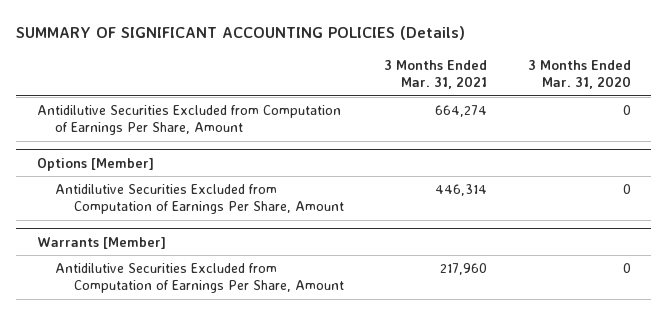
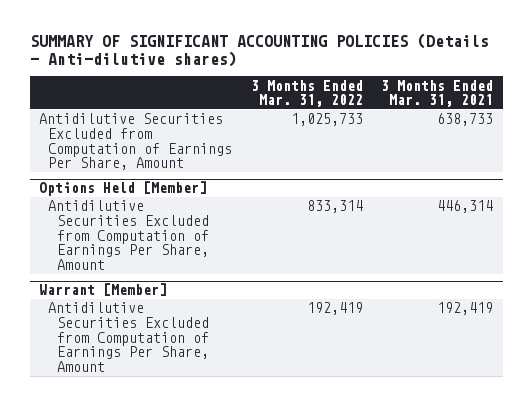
- SUMMARY OF SIGNIFICANT ACCOUNTING POLICIES (Details)
+ SUMMARY OF SIGNIFICANT ACCOUNTING POLICIES (Details - Anti-dilutive shares)
- | 3 Months Ended Mar. 31, 2021 | 3 Months Ended Mar. 31, 2020
+ | 3 Months Ended Mar. 31, 2022 | 3 Months Ended Mar. 31, 2021
- Antidilutive Securities Excluded from Computation of Earnings Per Share, Amount | 664,274 | 0
- Options [Member]
+ Antidilutive Securities Excluded from Computation of Earnings Per Share, Amount | 1,025,733 | 638,733
+ Options Held [Member]
- Warrants [Member]
- Antidilutive Securities Excluded from Computation of Earnings Per Share, Amount | 217,960 | 0
+ Warrant [Member]
+ Antidilutive Securities Excluded from Computation of Earnings Per Share, Amount | 192,419 | 192,419

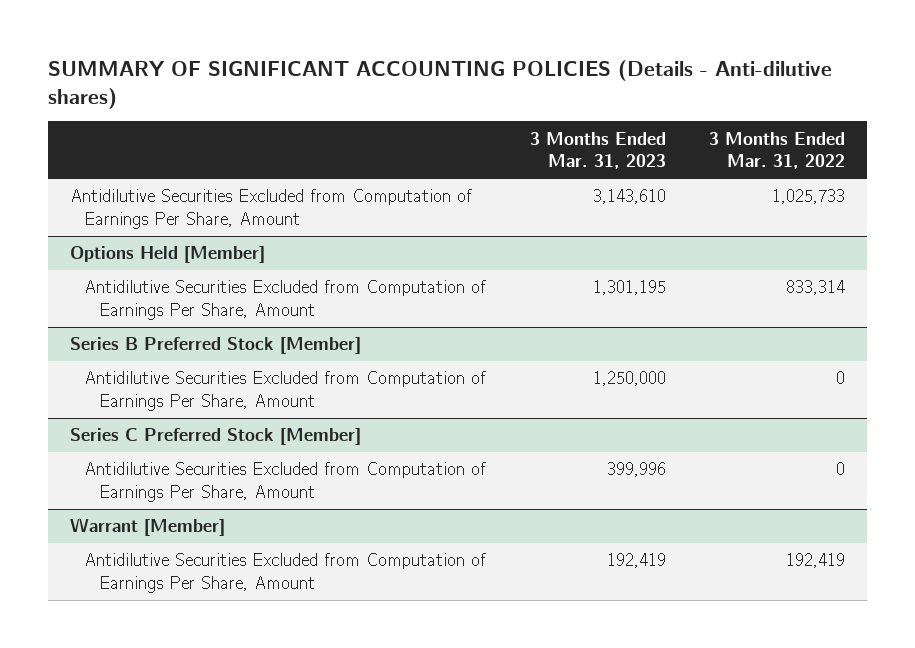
- | 3 Months Ended Mar. 31, 2022 | 3 Months Ended Mar. 31, 2021
+ | 3 Months Ended Mar. 31, 2023 | 3 Months Ended Mar. 31, 2022
+ Series B Preferred Stock [Member]
+ Antidilutive Securities Excluded from Computation of Earnings Per Share, Amount | 1,250,000 | 0
+ Series C Preferred Stock [Member]
+ Antidilutive Securities Excluded from Computation of Earnings Per Share, Amount | 399,996 | 0

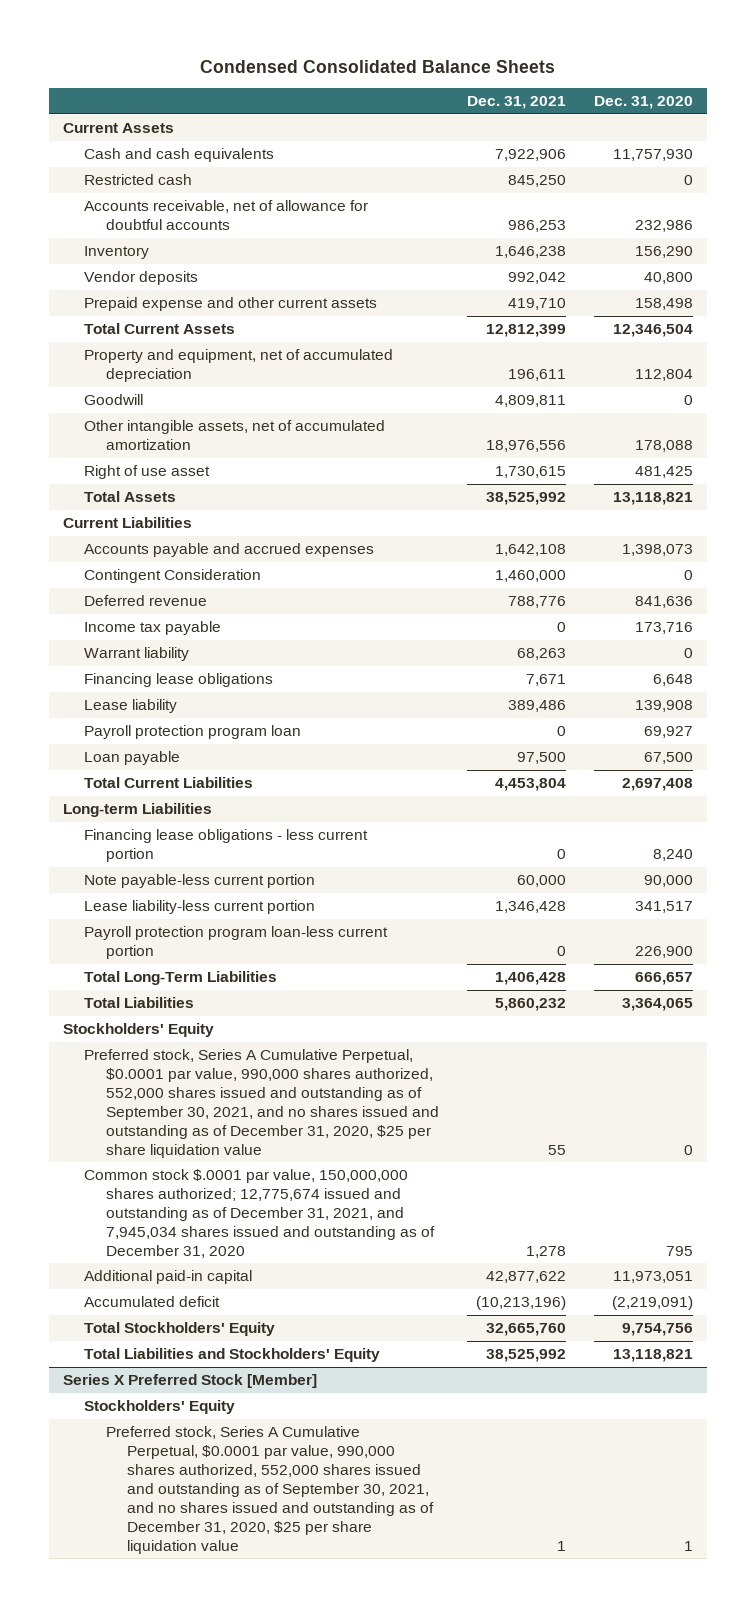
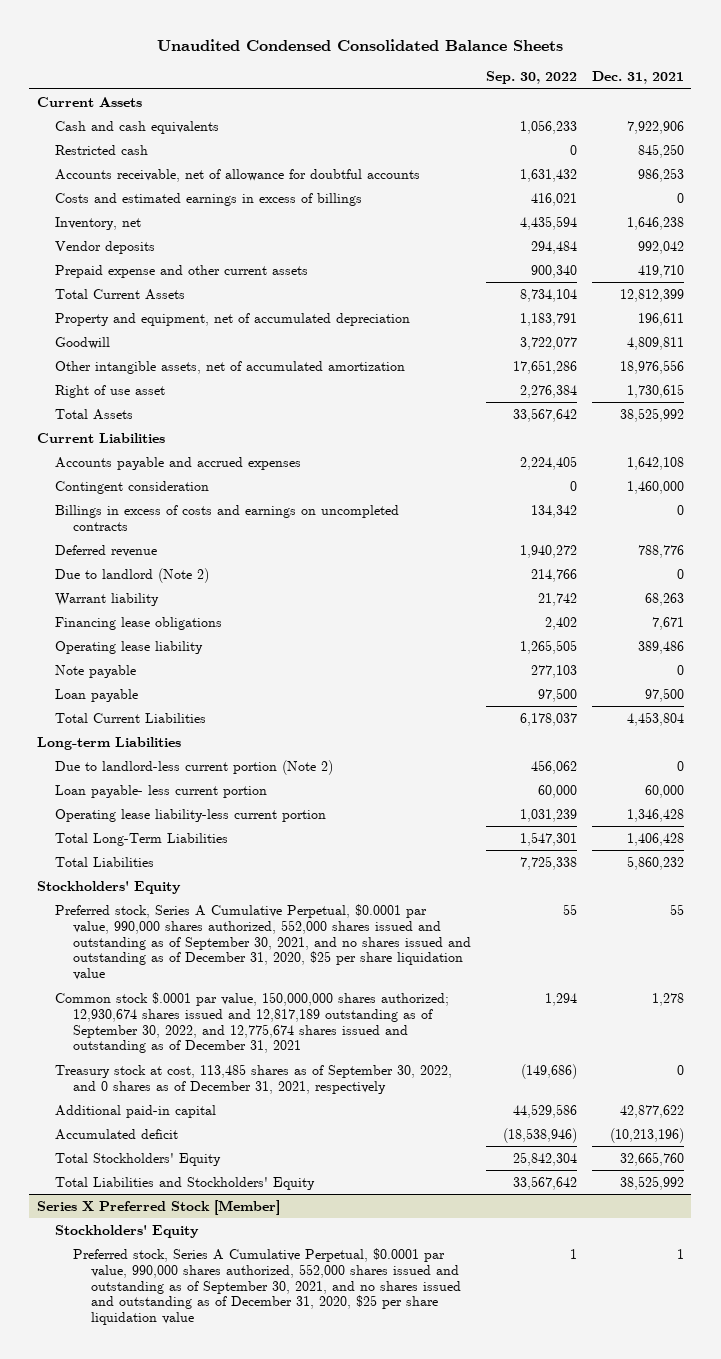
- Condensed Consolidated Balance Sheets
+ Unaudited Condensed Consolidated Balance Sheets
- | Dec. 31, 2021 | Dec. 31, 2020
+ | Sep. 30, 2022 | Dec. 31, 2021
- Inventory | 1,646,238 | 156,290
+ Costs and estimated earnings in excess of billings | 416,021 | 0
+ Inventory, net | 4,435,594 | 1,646,238
- Contingent Consideration | 1,460,000 | 0
+ Contingent consideration | 0 | 1,460,000
+ Billings in excess of costs and earnings on uncompleted contracts | 134,342 | 0
- Income tax payable | 0 | 173,716
+ Due to landlord (Note 2) | 214,766 | 0
- Lease liability | 389,486 | 139,908
- Payroll protection program loan | 0 | 69,927
+ Operating lease liability | 1,265,505 | 389,486
+ Note payable | 277,103 | 0
- Financing lease obligations - less current portion | 0 | 8,240
- Note payable-less current portion | 60,000 | 90,000
- Lease liability-less current portion | 1,346,428 | 341,517
- Payroll protection program loan-less current portion | 0 | 226,900
+ Due to landlord-less current portion (Note 2) | 456,062 | 0
+ Loan payable- less current portion | 60,000 | 60,000
+ Operating lease liability-less current portion | 1,031,239 | 1,346,428
- Common stock $.0001 par value, 150,000,000 shares authorized; 12,775,674 issued and outstanding as of December 31, 2021, and 7,945,034 shares issued and outstanding as of December 31, 2020 | 1,278 | 795
+ Common stock $.0001 par value, 150,000,000 shares authorized; 12,930,674 shares issued and 12,817,189 outstanding as of September 30, 2022, and 12,775,674 shares issued and outstanding as of December 31, 2021 | 1,294 | 1,278
+ Treasury stock at cost, 113,485 shares as of September 30, 2022, and 0 shares as of December 31, 2021, respectively | (149,686) | 0

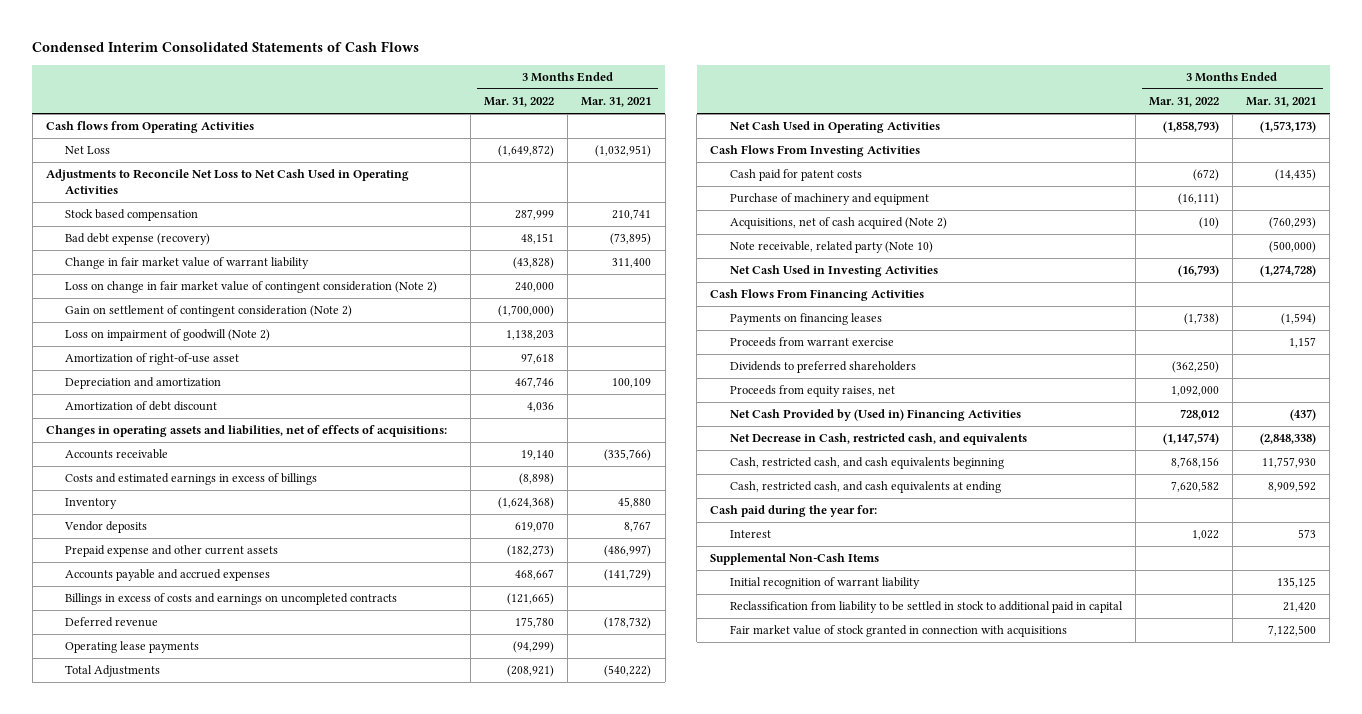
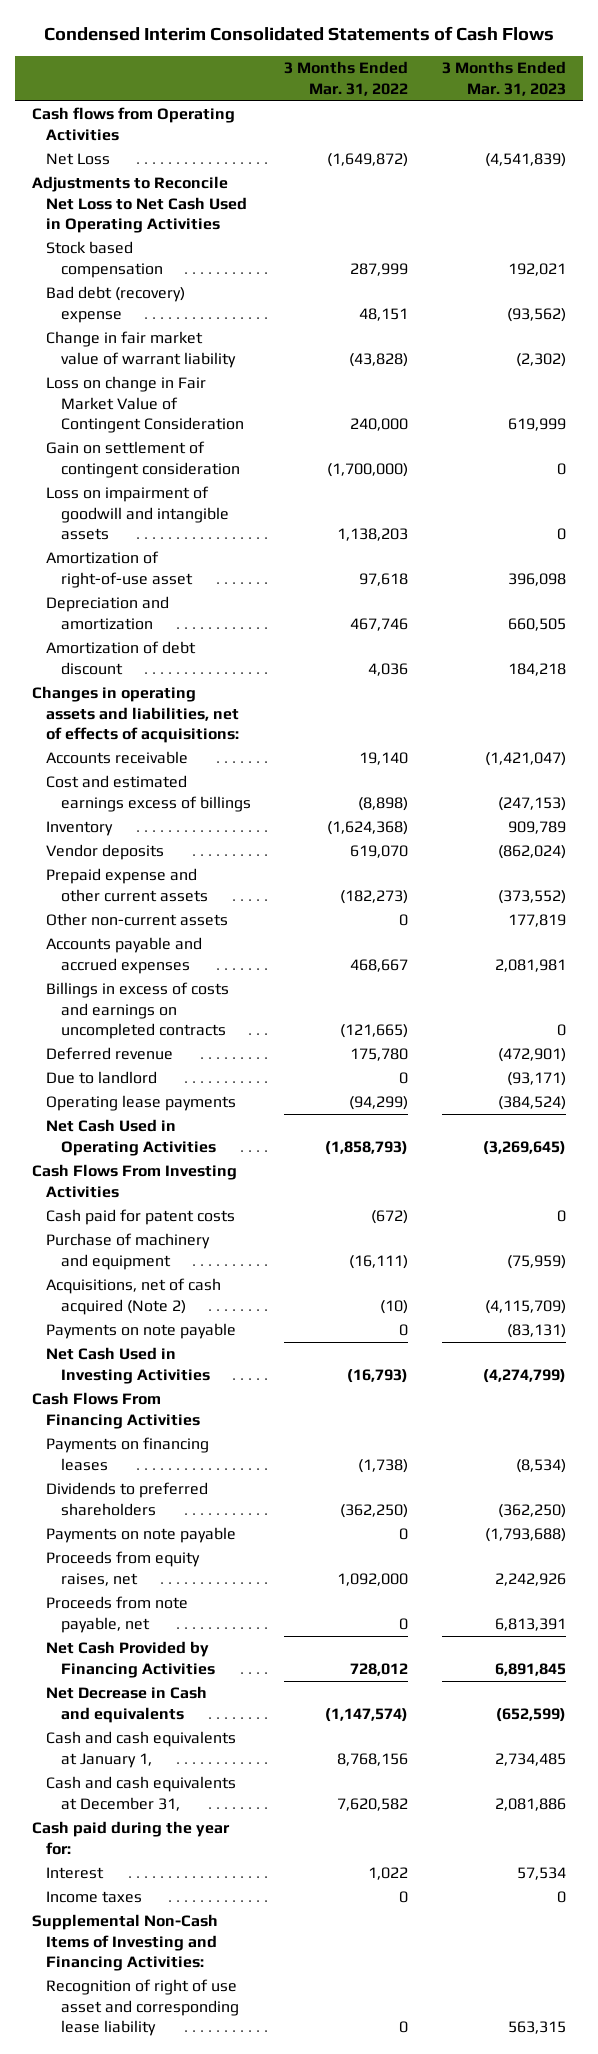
- | 3 Months Ended Mar. 31, 2022 | 3 Months Ended Mar. 31, 2021
+ | 3 Months Ended Mar. 31, 2022 | 3 Months Ended Mar. 31, 2023
- Bad debt expense (recovery) | 48,151 | (73,895)
+ Bad debt (recovery) expense | 48,151 | (93,562)
- Loss on change in fair market value of contingent consideration (Note 2) | 240,000 |
- Gain on settlement of contingent consideration (Note 2) | (1,700,000) |
- Loss on impairment of goodwill (Note 2) | 1,138,203 |
+ Loss on change in Fair Market Value of Contingent Consideration | 240,000 | 619,999
+ Gain on settlement of contingent consideration | (1,700,000) | 0
+ Loss on impairment of goodwill and intangible assets | 1,138,203 | 0
- Costs and estimated earnings in excess of billings | (8,898) |
+ Cost and estimated earnings excess of billings | (8,898) | (247,153)
+ Other non-current assets | 0 | 177,819
+ Due to landlord | 0 | (93,171)
- Total Adjustments | (208,921) | (540,222)
- Note receivable, related party (Note 10) | | (500,000)
+ Payments on note payable | 0 | (83,131)
- Proceeds from warrant exercise | | 1,157
+ Payments on note payable | 0 | (1,793,688)
- Net Cash Provided by (Used in) Financing Activities | 728,012 | (437)
- Net Decrease in Cash, restricted cash, and equivalents | (1,147,574) | (2,848,338)
- Cash, restricted cash, and cash equivalents beginning | 8,768,156 | 11,757,930
- Cash, restricted cash, and cash equivalents at ending | 7,620,582 | 8,909,592
+ Proceeds from note payable, net | 0 | 6,813,391
+ Net Cash Provided by Financing Activities | 728,012 | 6,891,845
+ Net Decrease in Cash and equivalents | (1,147,574) | (652,599)
+ Cash and cash equivalents at January 1, | 8,768,156 | 2,734,485
+ Cash and cash equivalents at December 31, | 7,620,582 | 2,081,886
- Supplemental Non-Cash Items
- Initial recognition of warrant liability | | 135,125
- Reclassification from liability to be settled in stock to additional paid in capital | | 21,420
- Fair market value of stock granted in connection with acquisitions | | 7,122,500
+ Income taxes | 0 | 0
+ Supplemental Non-Cash Items of Investing and Financing Activities:
+ Recognition of right of use asset and corresponding lease liability | 0 | 563,315

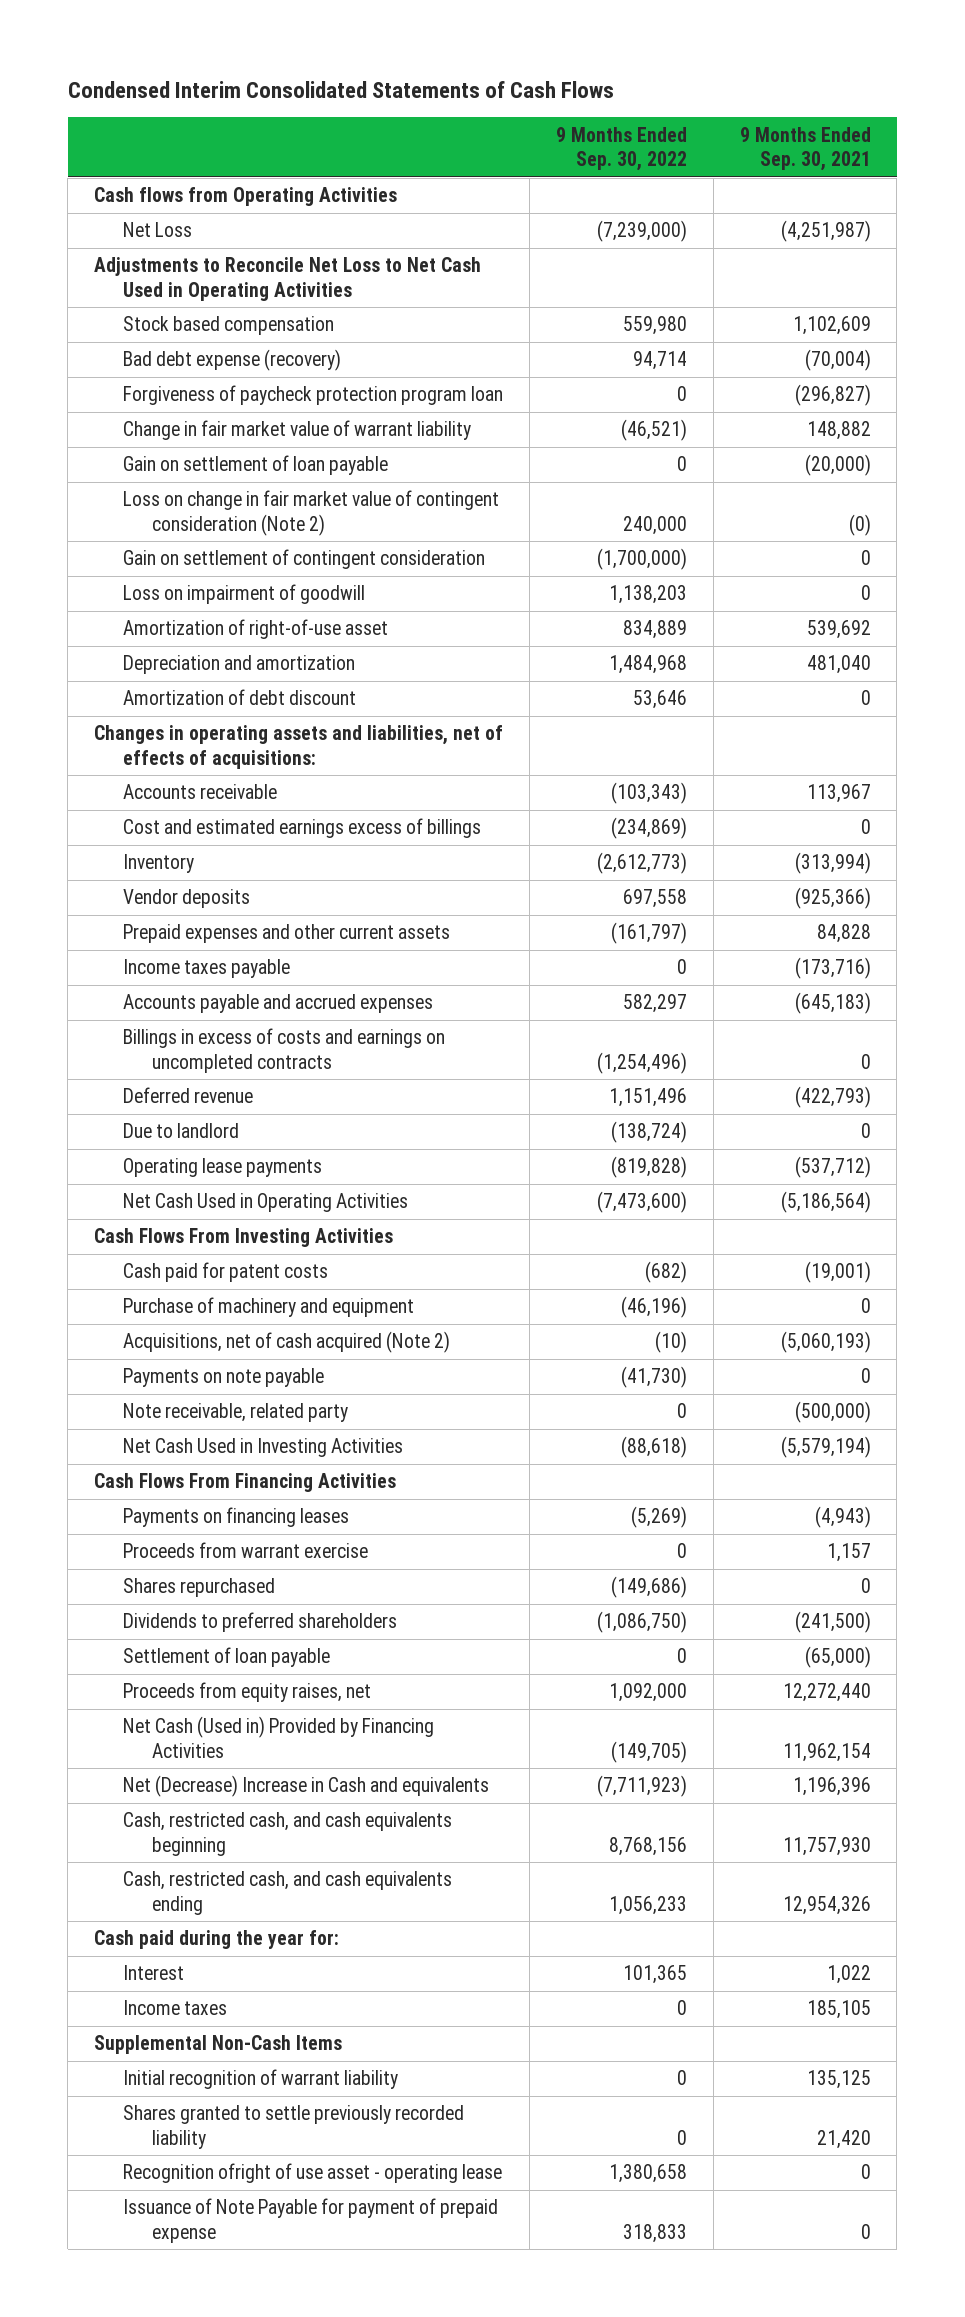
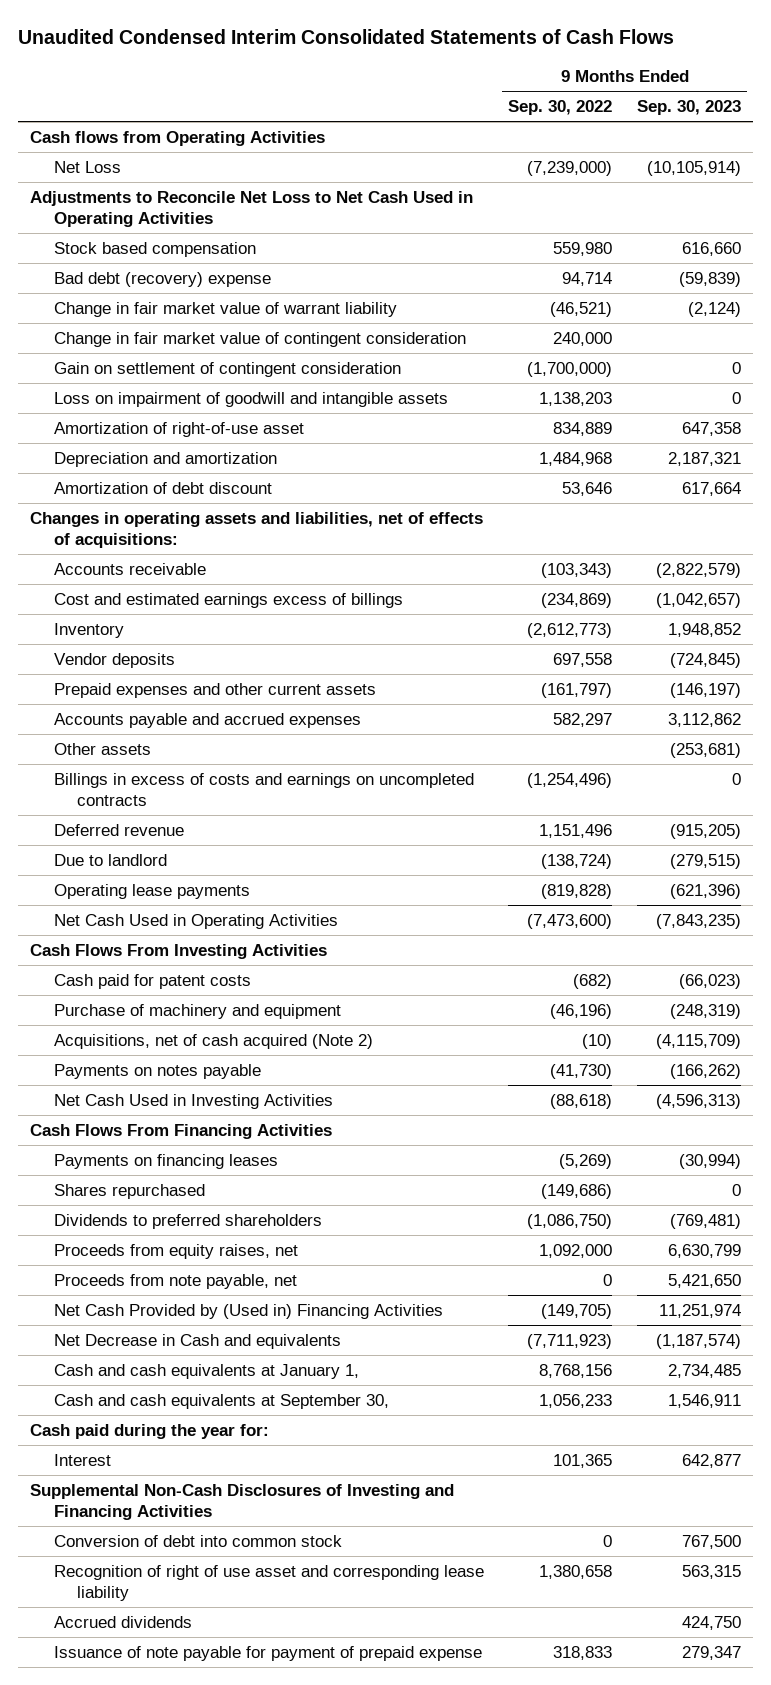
- Condensed Interim Consolidated Statements of Cash Flows
+ Unaudited Condensed Interim Consolidated Statements of Cash Flows
- | 9 Months Ended Sep. 30, 2022 | 9 Months Ended Sep. 30, 2021
+ | 9 Months Ended Sep. 30, 2022 | 9 Months Ended Sep. 30, 2023
- Bad debt expense (recovery) | 94,714 | (70,004)
- Forgiveness of paycheck protection program loan | 0 | (296,827)
+ Bad debt (recovery) expense | 94,714 | (59,839)
- Gain on settlement of loan payable | 0 | (20,000)
- Loss on change in fair market value of contingent consideration (Note 2) | 240,000 | (0)
+ Change in fair market value of contingent consideration | 240,000 |
- Loss on impairment of goodwill | 1,138,203 | 0
+ Loss on impairment of goodwill and intangible assets | 1,138,203 | 0
- Income taxes payable | 0 | (173,716)
+ Other assets | | (253,681)
- Payments on note payable | (41,730) | 0
- Note receivable, related party | 0 | (500,000)
+ Payments on notes payable | (41,730) | (166,262)
- Proceeds from warrant exercise | 0 | 1,157
- Settlement of loan payable | 0 | (65,000)
- Net Cash (Used in) Provided by Financing Activities | (149,705) | 11,962,154
- Net (Decrease) Increase in Cash and equivalents | (7,711,923) | 1,196,396
- Cash, restricted cash, and cash equivalents beginning | 8,768,156 | 11,757,930
- Cash, restricted cash, and cash equivalents ending | 1,056,233 | 12,954,326
+ Proceeds from note payable, net | 0 | 5,421,650
+ Net Cash Provided by (Used in) Financing Activities | (149,705) | 11,251,974
+ Net Decrease in Cash and equivalents | (7,711,923) | (1,187,574)
+ Cash and cash equivalents at January 1, | 8,768,156 | 2,734,485
+ Cash and cash equivalents at September 30, | 1,056,233 | 1,546,911
- Income taxes | 0 | 185,105
- Supplemental Non-Cash Items
- Initial recognition of warrant liability | 0 | 135,125
- Shares granted to settle previously recorded liability | 0 | 21,420
- Recognition ofright of use asset - operating lease | 1,380,658 | 0
- Issuance of Note Payable for payment of prepaid expense | 318,833 | 0
+ Supplemental Non-Cash Disclosures of Investing and Financing Activities
+ Conversion of debt into common stock | 0 | 767,500
+ Recognition of right of use asset and corresponding lease liability | 1,380,658 | 563,315
+ Accrued dividends | | 424,750
+ Issuance of note payable for payment of prepaid expense | 318,833 | 279,347

